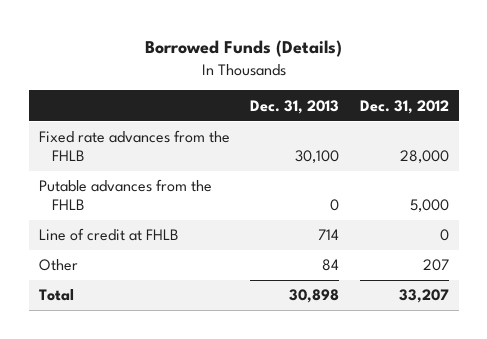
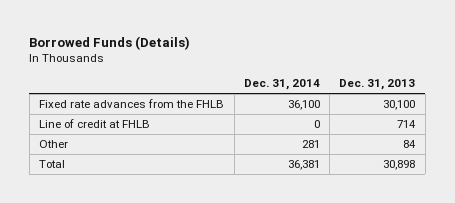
- | Dec. 31, 2013 | Dec. 31, 2012
+ | Dec. 31, 2014 | Dec. 31, 2013
- Putable advances from the FHLB | 0 | 5,000

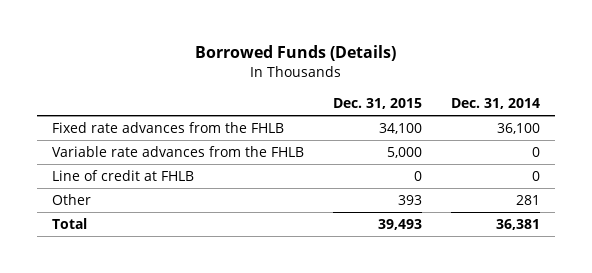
- | Dec. 31, 2014 | Dec. 31, 2013
+ | Dec. 31, 2015 | Dec. 31, 2014
+ Variable rate advances from the FHLB | 5,000 | 0

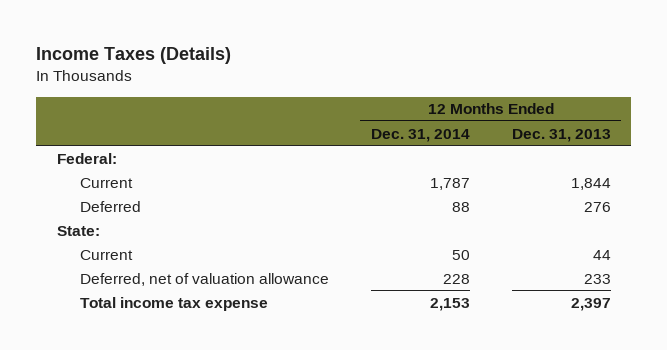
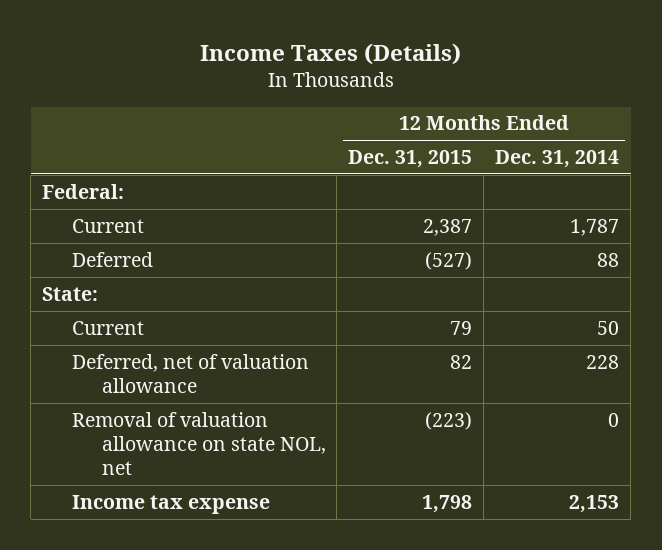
- | 12 Months Ended Dec. 31, 2014 | 12 Months Ended Dec. 31, 2013
+ | 12 Months Ended Dec. 31, 2015 | 12 Months Ended Dec. 31, 2014
- Total income tax expense | 2,153 | 2,397
+ Removal of valuation allowance on state NOL, net | (223) | 0
+ Income tax expense | 1,798 | 2,153

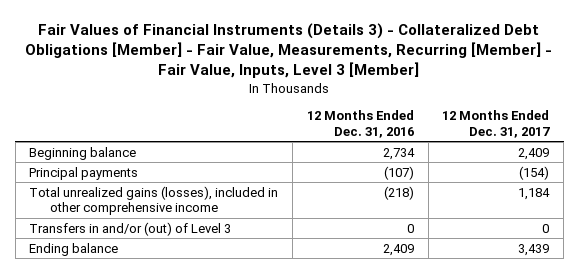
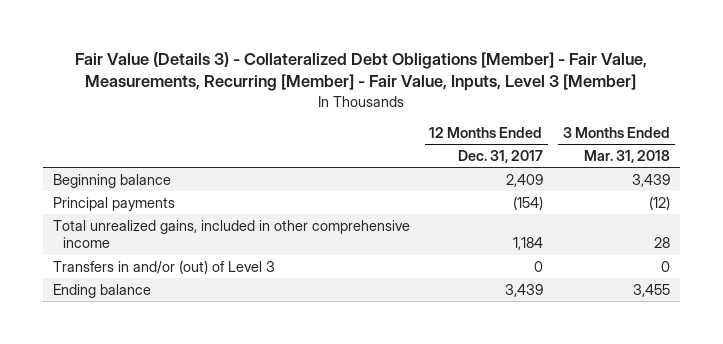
- Fair Values of Financial Instruments (Details 3) - Collateralized Debt Obligations [Member] - Fair Value, Measurements, Recurring [Member] - Fair Value, Inputs, Level 3 [Member]
+ Fair Value (Details 3) - Collateralized Debt Obligations [Member] - Fair Value, Measurements, Recurring [Member] - Fair Value, Inputs, Level 3 [Member]
- | 12 Months Ended Dec. 31, 2016 | 12 Months Ended Dec. 31, 2017
+ | 12 Months Ended Dec. 31, 2017 | 3 Months Ended Mar. 31, 2018
- Total unrealized gains (losses), included in other comprehensive income | (218) | 1,184
+ Total unrealized gains, included in other comprehensive income | 1,184 | 28

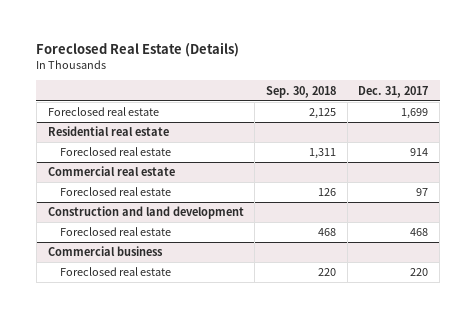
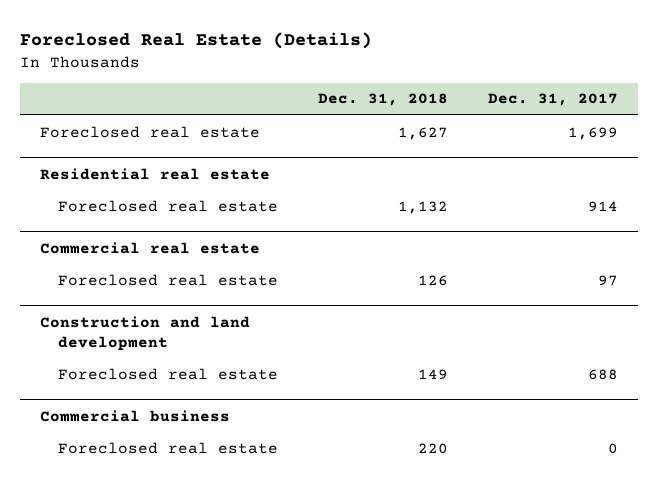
- | Sep. 30, 2018 | Dec. 31, 2017
+ | Dec. 31, 2018 | Dec. 31, 2017
@ Construction and land development
- Foreclosed real estate | 468 | 468
+ Foreclosed real estate | 149 | 688
@ Commercial business
- Foreclosed real estate | 220 | 220
+ Foreclosed real estate | 220 | 0

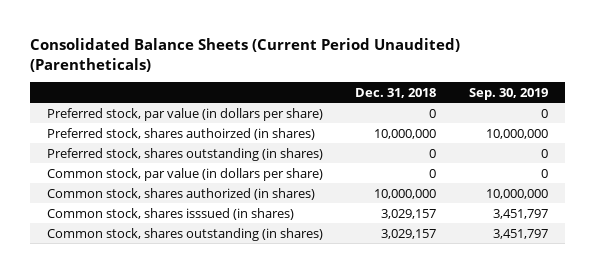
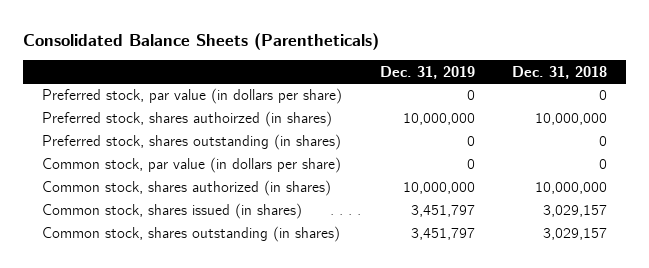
- Consolidated Balance Sheets (Current Period Unaudited) (Parentheticals)
+ Consolidated Balance Sheets (Parentheticals)
- | Dec. 31, 2018 | Sep. 30, 2019
+ | Dec. 31, 2019 | Dec. 31, 2018
- Common stock, shares isssued (in shares) | 3,029,157 | 3,451,797
+ Common stock, shares issued (in shares) | 3,451,797 | 3,029,157

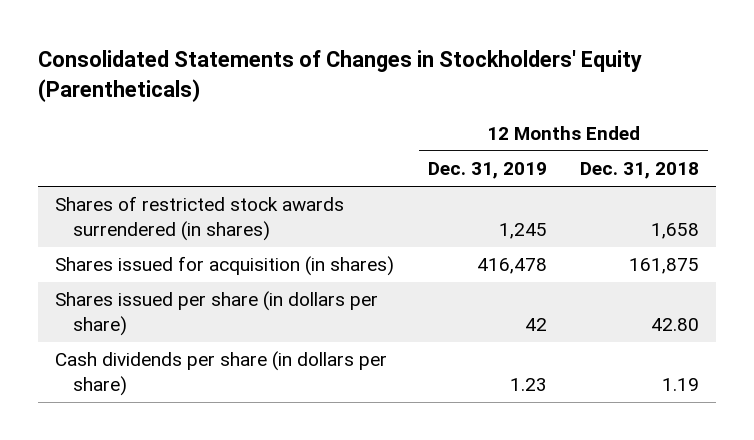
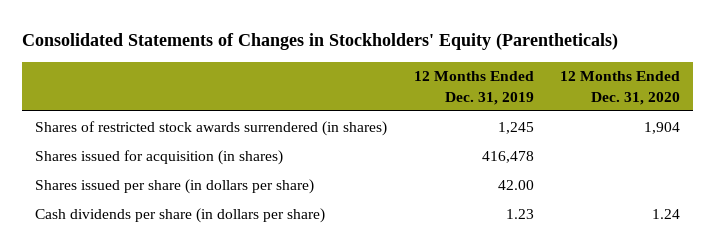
- | 12 Months Ended Dec. 31, 2019 | 12 Months Ended Dec. 31, 2018
+ | 12 Months Ended Dec. 31, 2019 | 12 Months Ended Dec. 31, 2020
- Shares issued per share (in dollars per share) | 42 | 42.80
+ Shares issued per share (in dollars per share) | 42.00 |

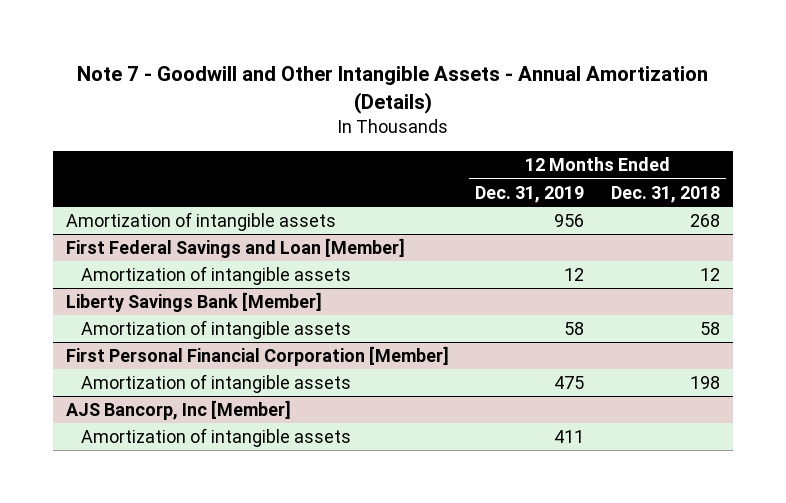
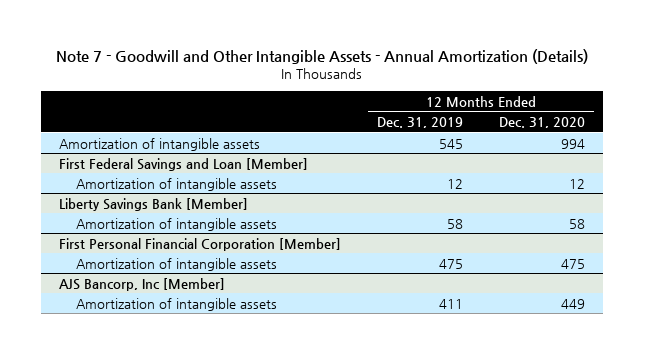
- | 12 Months Ended Dec. 31, 2019 | 12 Months Ended Dec. 31, 2018
+ | 12 Months Ended Dec. 31, 2019 | 12 Months Ended Dec. 31, 2020
- Amortization of intangible assets | 956 | 268
+ Amortization of intangible assets | 545 | 994

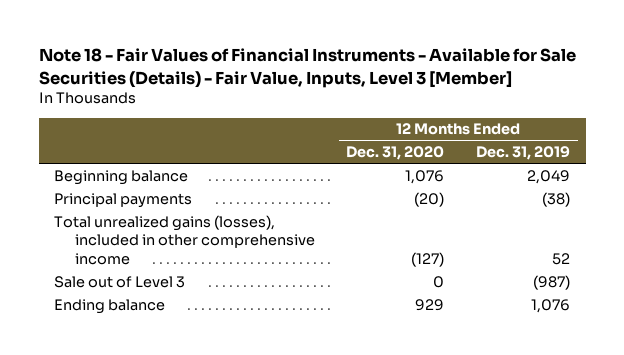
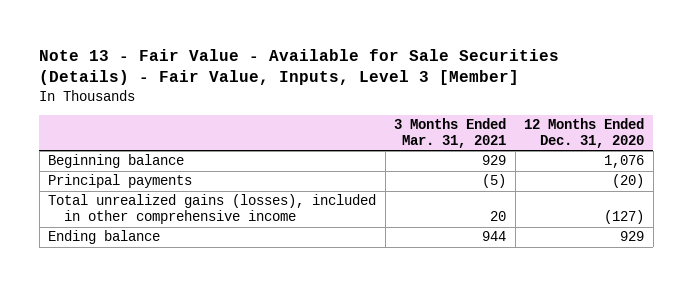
- Note 18 - Fair Values of Financial Instruments - Available for Sale Securities (Details) - Fair Value, Inputs, Level 3 [Member]
+ Note 13 - Fair Value - Available for Sale Securities (Details) - Fair Value, Inputs, Level 3 [Member]
- | 12 Months Ended Dec. 31, 2020 | 12 Months Ended Dec. 31, 2019
+ | 3 Months Ended Mar. 31, 2021 | 12 Months Ended Dec. 31, 2020
- Sale out of Level 3 | 0 | (987)

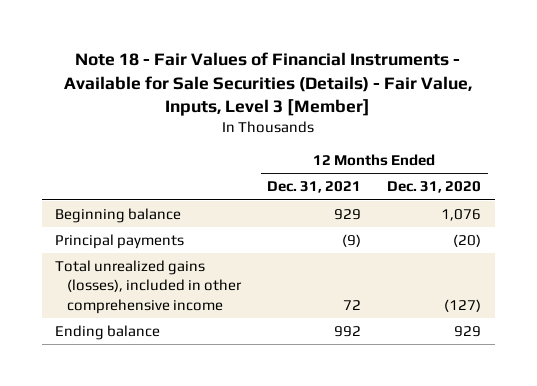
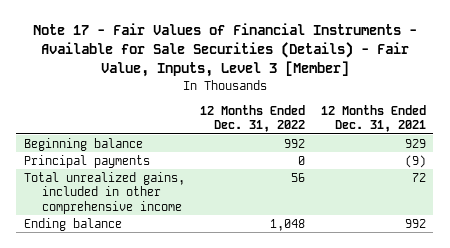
- Note 18 - Fair Values of Financial Instruments - Available for Sale Securities (Details) - Fair Value, Inputs, Level 3 [Member]
+ Note 17 - Fair Values of Financial Instruments - Available for Sale Securities (Details) - Fair Value, Inputs, Level 3 [Member]
- | 12 Months Ended Dec. 31, 2021 | 12 Months Ended Dec. 31, 2020
+ | 12 Months Ended Dec. 31, 2022 | 12 Months Ended Dec. 31, 2021
- Total unrealized gains (losses), included in other comprehensive income | 72 | (127)
+ Total unrealized gains, included in other comprehensive income | 56 | 72

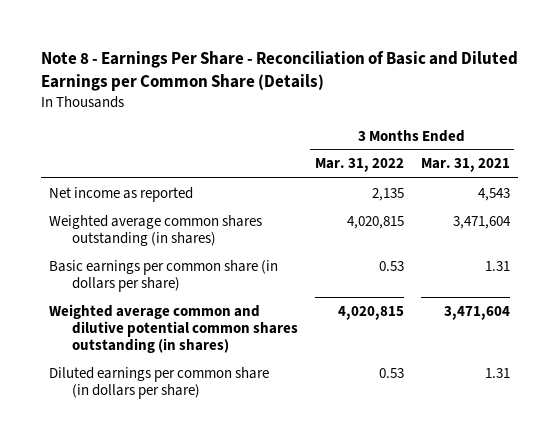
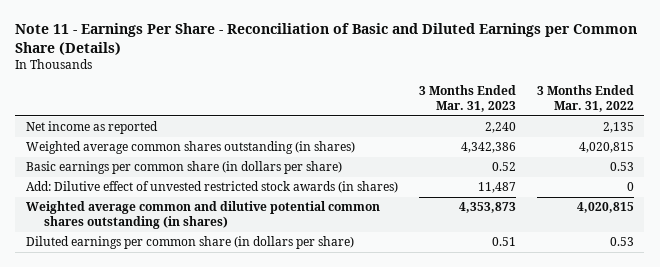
- Note 8 - Earnings Per Share - Reconciliation of Basic and Diluted Earnings per Common Share (Details)
+ Note 11 - Earnings Per Share - Reconciliation of Basic and Diluted Earnings per Common Share (Details)
- | 3 Months Ended Mar. 31, 2022 | 3 Months Ended Mar. 31, 2021
+ | 3 Months Ended Mar. 31, 2023 | 3 Months Ended Mar. 31, 2022
+ Add: Dilutive effect of unvested restricted stock awards (in shares) | 11,487 | 0

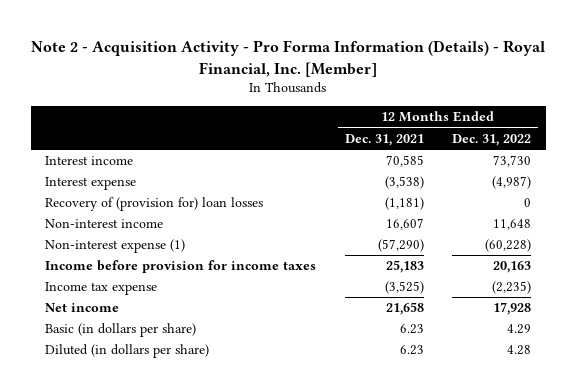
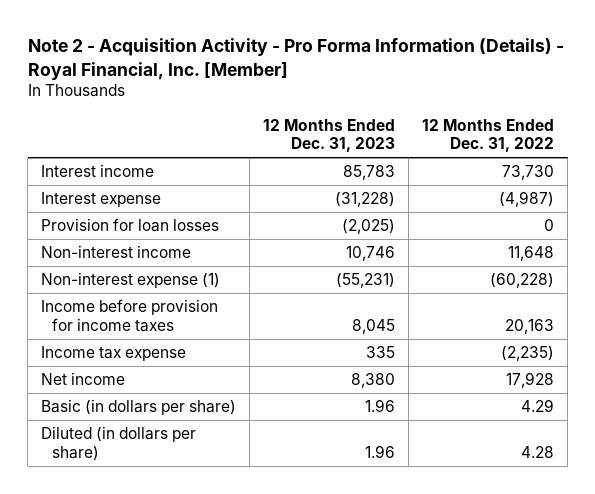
- | 12 Months Ended Dec. 31, 2021 | 12 Months Ended Dec. 31, 2022
+ | 12 Months Ended Dec. 31, 2023 | 12 Months Ended Dec. 31, 2022
- Recovery of (provision for) loan losses | (1,181) | 0
+ Provision for loan losses | (2,025) | 0

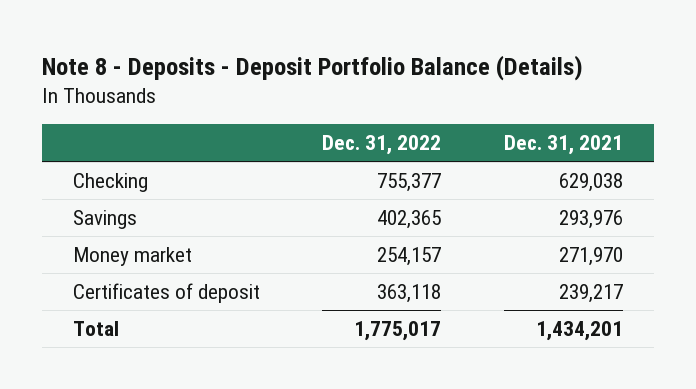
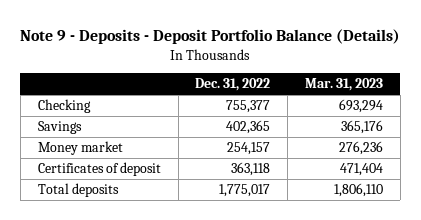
- Note 8 - Deposits - Deposit Portfolio Balance (Details)
+ Note 9 - Deposits - Deposit Portfolio Balance (Details)
- | Dec. 31, 2022 | Dec. 31, 2021
+ | Dec. 31, 2022 | Mar. 31, 2023
- Total | 1,775,017 | 1,434,201
+ Total deposits | 1,775,017 | 1,806,110

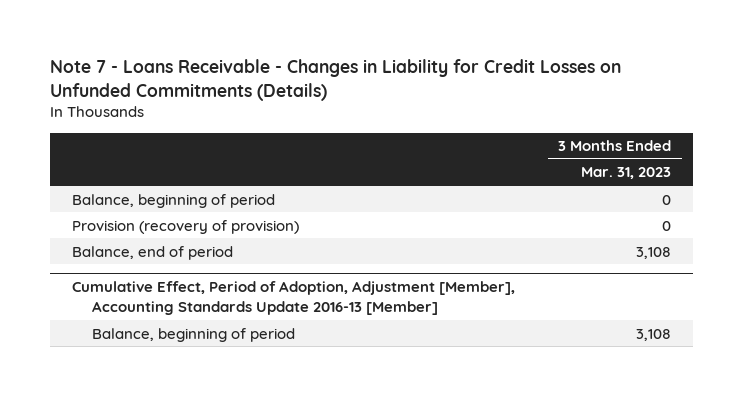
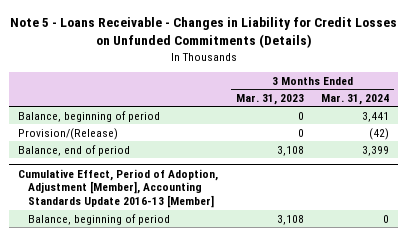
- Note 7 - Loans Receivable - Changes in Liability for Credit Losses on Unfunded Commitments (Details)
+ Note 5 - Loans Receivable - Changes in Liability for Credit Losses on Unfunded Commitments (Details)
- | 3 Months Ended Mar. 31, 2023
+ | 3 Months Ended Mar. 31, 2023 | 3 Months Ended Mar. 31, 2024
- Provision (recovery of provision) | 0
+ Provision/(Release) | 0 | (42)

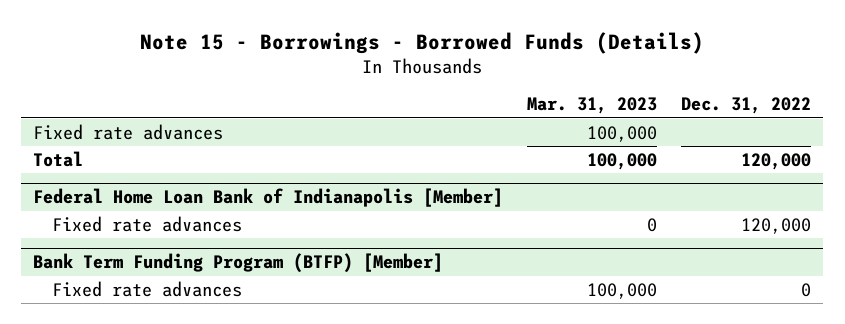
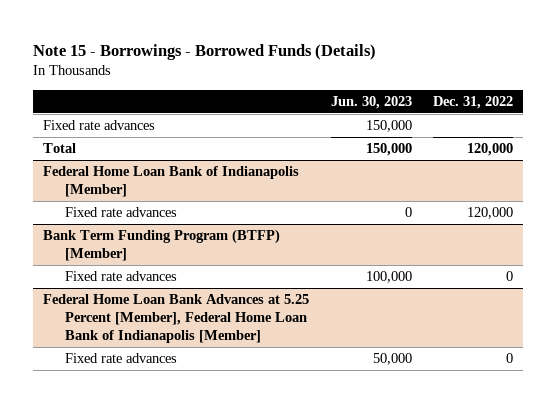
- | Mar. 31, 2023 | Dec. 31, 2022
+ | Jun. 30, 2023 | Dec. 31, 2022
+ Federal Home Loan Bank Advances at 5.25 Percent [Member], Federal Home Loan Bank of Indianapolis [Member]
+ Fixed rate advances | 50,000 | 0

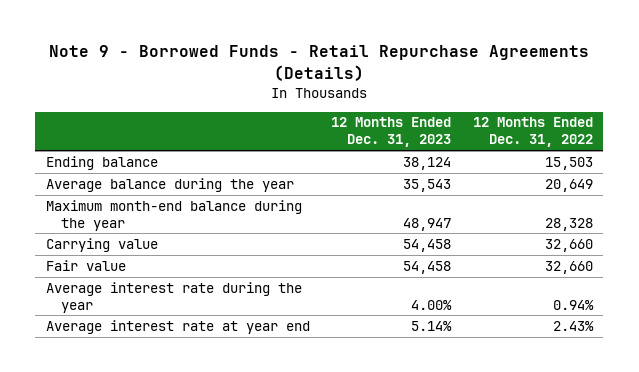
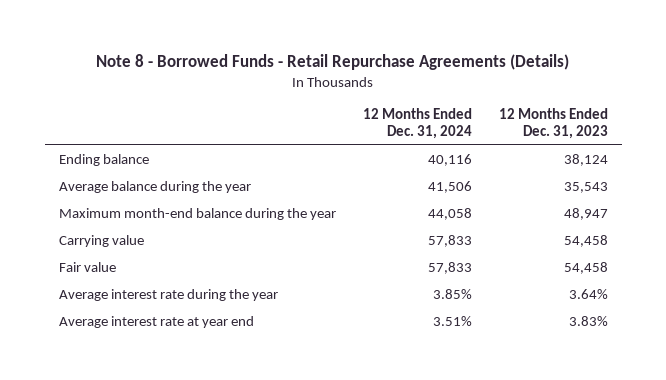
- Note 9 - Borrowed Funds - Retail Repurchase Agreements (Details)
+ Note 8 - Borrowed Funds - Retail Repurchase Agreements (Details)
- | 12 Months Ended Dec. 31, 2023 | 12 Months Ended Dec. 31, 2022
+ | 12 Months Ended Dec. 31, 2024 | 12 Months Ended Dec. 31, 2023
- Average interest rate during the year | 4.00% | 0.94%
- Average interest rate at year end | 5.14% | 2.43%
+ Average interest rate during the year | 3.85% | 3.64%
+ Average interest rate at year end | 3.51% | 3.83%

